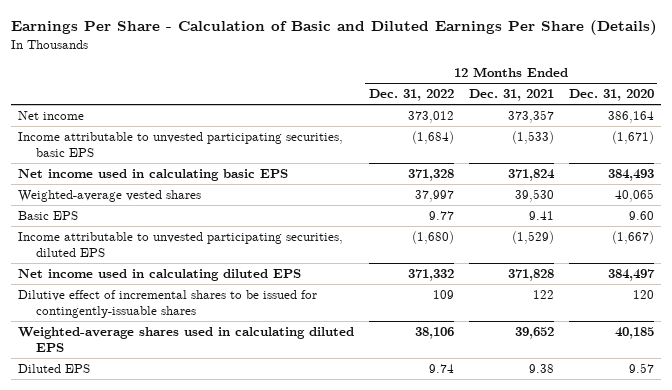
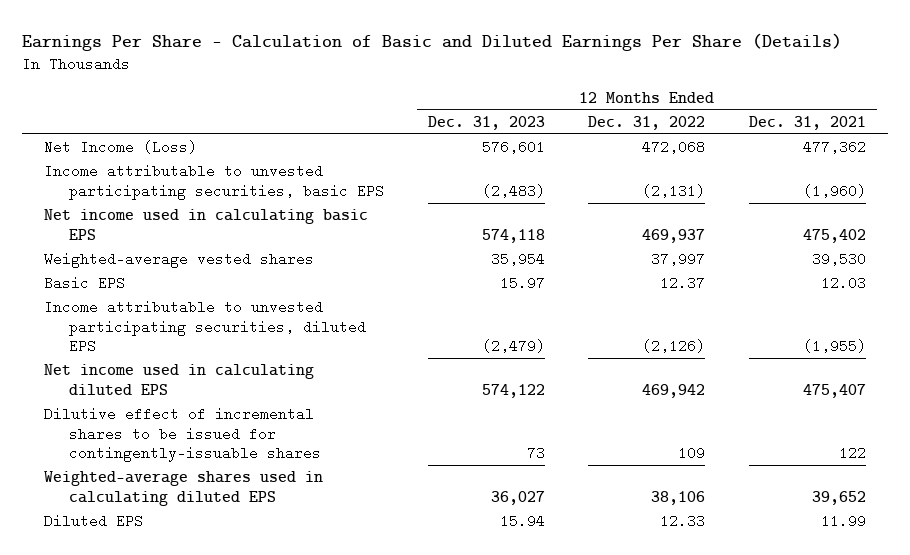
- | 12 Months Ended Dec. 31, 2022 | 12 Months Ended Dec. 31, 2021 | 12 Months Ended Dec. 31, 2020
+ | 12 Months Ended Dec. 31, 2023 | 12 Months Ended Dec. 31, 2022 | 12 Months Ended Dec. 31, 2021
- Net income | 373,012 | 373,357 | 386,164
- Income attributable to unvested participating securities, basic EPS | (1,684) | (1,533) | (1,671)
- Net income used in calculating basic EPS | 371,328 | 371,824 | 384,493
+ Net Income (Loss) | 576,601 | 472,068 | 477,362
+ Income attributable to unvested participating securities, basic EPS | (2,483) | (2,131) | (1,960)
+ Net income used in calculating basic EPS | 574,118 | 469,937 | 475,402
- Basic EPS | 9.77 | 9.41 | 9.60
- Income attributable to unvested participating securities, diluted EPS | (1,680) | (1,529) | (1,667)
- Net income used in calculating diluted EPS | 371,332 | 371,828 | 384,497
+ Basic EPS | 15.97 | 12.37 | 12.03
+ Income attributable to unvested participating securities, diluted EPS | (2,479) | (2,126) | (1,955)
+ Net income used in calculating diluted EPS | 574,122 | 469,942 | 475,407
- Diluted EPS | 9.74 | 9.38 | 9.57
+ Diluted EPS | 15.94 | 12.33 | 11.99

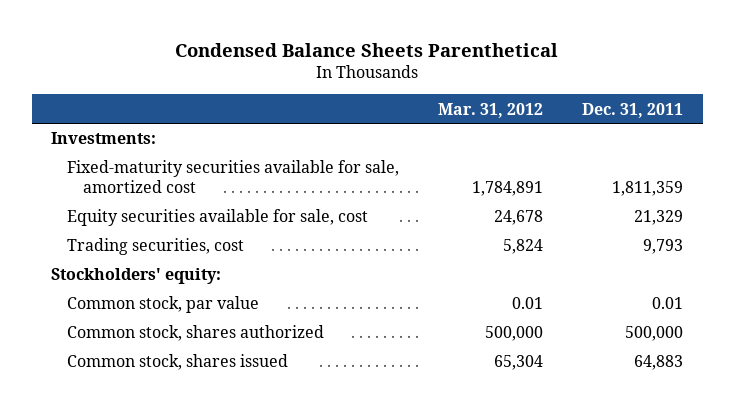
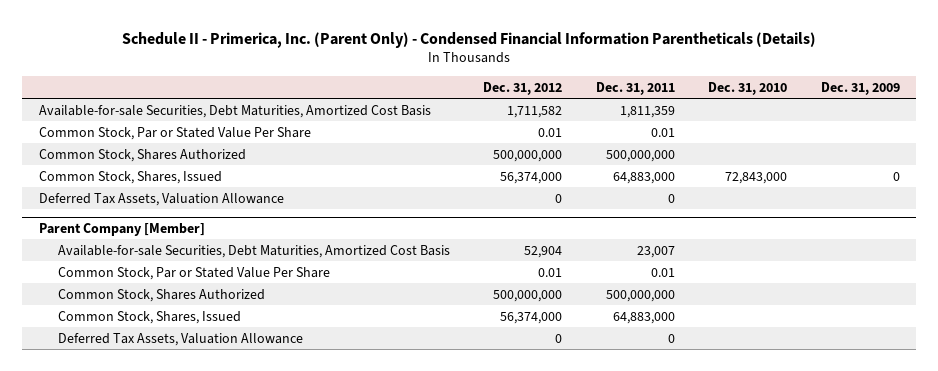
- Condensed Balance Sheets Parenthetical
+ Schedule II - Primerica, Inc. (Parent Only) - Condensed Financial Information Parentheticals (Details)
- | Mar. 31, 2012 | Dec. 31, 2011
+ | Dec. 31, 2012 | Dec. 31, 2011 | Dec. 31, 2010 | Dec. 31, 2009
- Investments:
- Fixed-maturity securities available for sale, amortized cost | 1,784,891 | 1,811,359
- Equity securities available for sale, cost | 24,678 | 21,329
- Trading securities, cost | 5,824 | 9,793
- Stockholders' equity:
- Common stock, par value | 0.01 | 0.01
- Common stock, shares authorized | 500,000 | 500,000
- Common stock, shares issued | 65,304 | 64,883
+ Available-for-sale Securities, Debt Maturities, Amortized Cost Basis | 1,711,582 | 1,811,359 | |
+ Common Stock, Par or Stated Value Per Share | 0.01 | 0.01 | |
+ Common Stock, Shares Authorized | 500,000,000 | 500,000,000 | |
+ Common Stock, Shares, Issued | 56,374,000 | 64,883,000 | 72,843,000 | 0
+ Deferred Tax Assets, Valuation Allowance | 0 | 0 | |
+ Parent Company [Member]
+ Available-for-sale Securities, Debt Maturities, Amortized Cost Basis | 52,904 | 23,007 | |
+ Common Stock, Par or Stated Value Per Share | 0.01 | 0.01 | |
+ Common Stock, Shares Authorized | 500,000,000 | 500,000,000 | |
+ Common Stock, Shares, Issued | 56,374,000 | 64,883,000 | |
+ Deferred Tax Assets, Valuation Allowance | 0 | 0 | |

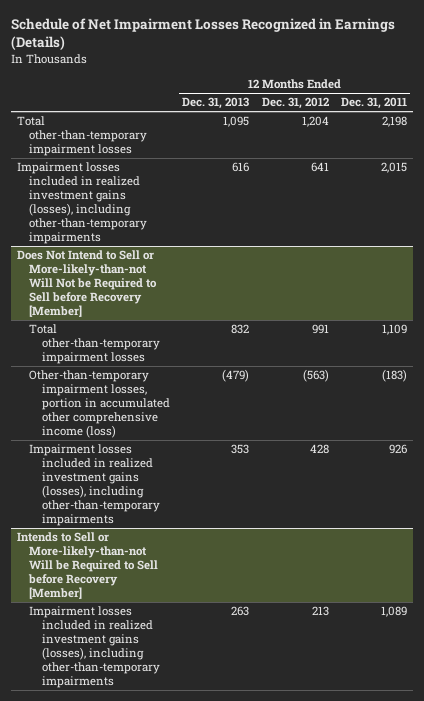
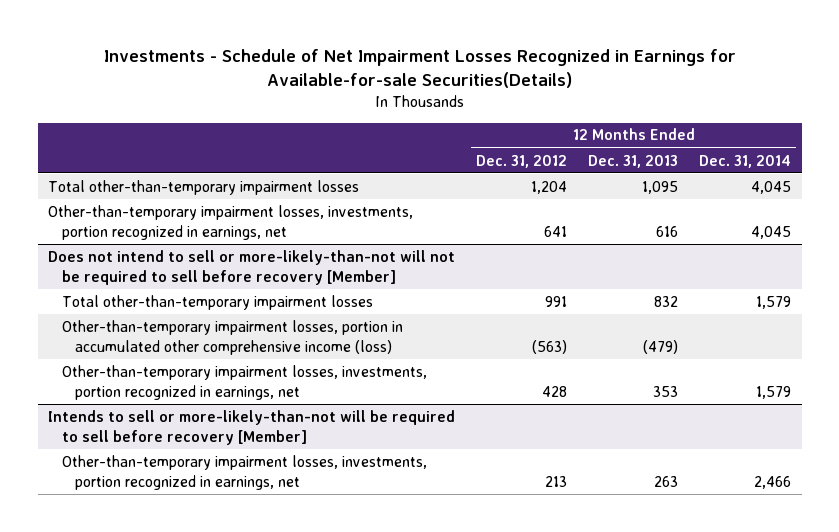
- Schedule of Net Impairment Losses Recognized in Earnings (Details)
+ Investments - Schedule of Net Impairment Losses Recognized in Earnings for Available-for-sale Securities(Details)
- | 12 Months Ended Dec. 31, 2013 | 12 Months Ended Dec. 31, 2012 | 12 Months Ended Dec. 31, 2011
+ | 12 Months Ended Dec. 31, 2012 | 12 Months Ended Dec. 31, 2013 | 12 Months Ended Dec. 31, 2014
- Impairment losses included in realized investment gains (losses), including other-than-temporary impairments | 616 | 641 | 2,015
- Does Not Intend to Sell or More-likely-than-not Will Not be Required to Sell before Recovery [Member]
+ Other-than-temporary impairment losses, investments, portion recognized in earnings, net | 641 | 616 | 4,045
+ Does not intend to sell or more-likely-than-not will not be required to sell before recovery [Member]
- Impairment losses included in realized investment gains (losses), including other-than-temporary impairments | 353 | 428 | 926
- Intends to Sell or More-likely-than-not Will be Required to Sell before Recovery [Member]
- Impairment losses included in realized investment gains (losses), including other-than-temporary impairments | 263 | 213 | 1,089
+ Other-than-temporary impairment losses, investments, portion recognized in earnings, net | 428 | 353 | 1,579
+ Intends to sell or more-likely-than-not will be required to sell before recovery [Member]
+ Other-than-temporary impairment losses, investments, portion recognized in earnings, net | 213 | 263 | 2,466

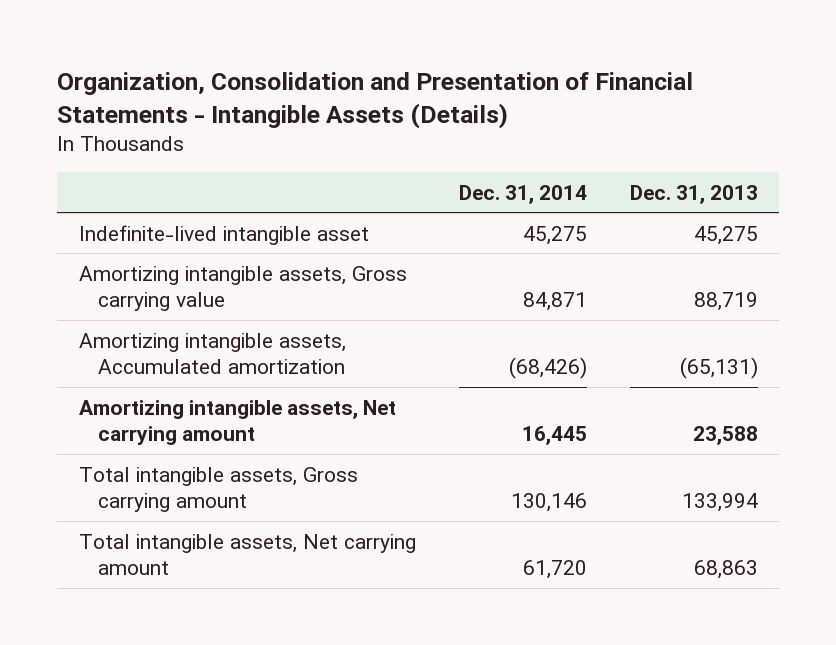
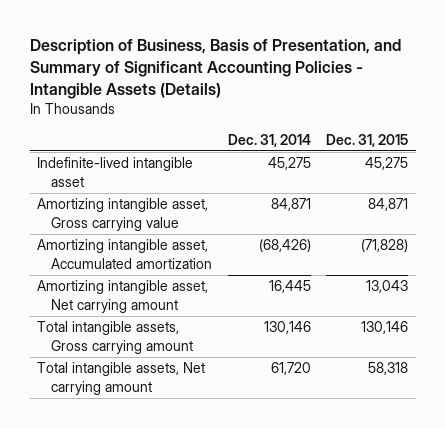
- Organization, Consolidation and Presentation of Financial Statements - Intangible Assets (Details)
+ Description of Business, Basis of Presentation, and Summary of Significant Accounting Policies - Intangible Assets (Details)
- | Dec. 31, 2014 | Dec. 31, 2013
+ | Dec. 31, 2014 | Dec. 31, 2015
- Amortizing intangible assets, Gross carrying value | 84,871 | 88,719
- Amortizing intangible assets, Accumulated amortization | (68,426) | (65,131)
- Amortizing intangible assets, Net carrying amount | 16,445 | 23,588
+ Amortizing intangible asset, Gross carrying value | 84,871 | 84,871
+ Amortizing intangible asset, Accumulated amortization | (68,426) | (71,828)
+ Amortizing intangible asset, Net carrying amount | 16,445 | 13,043

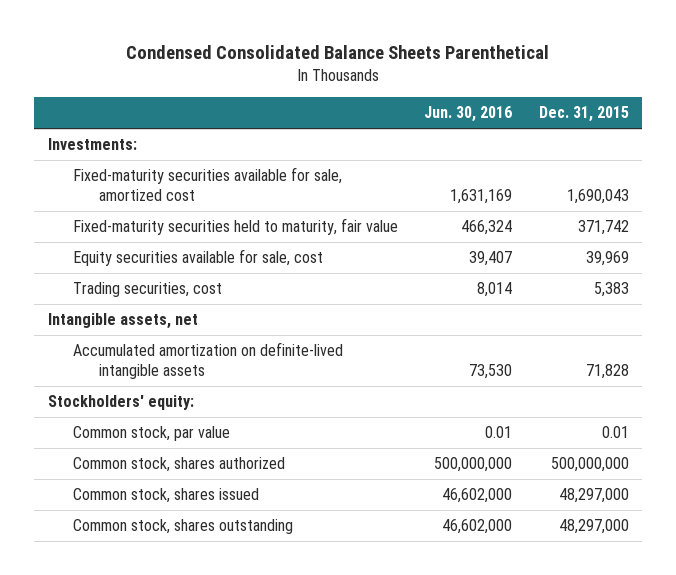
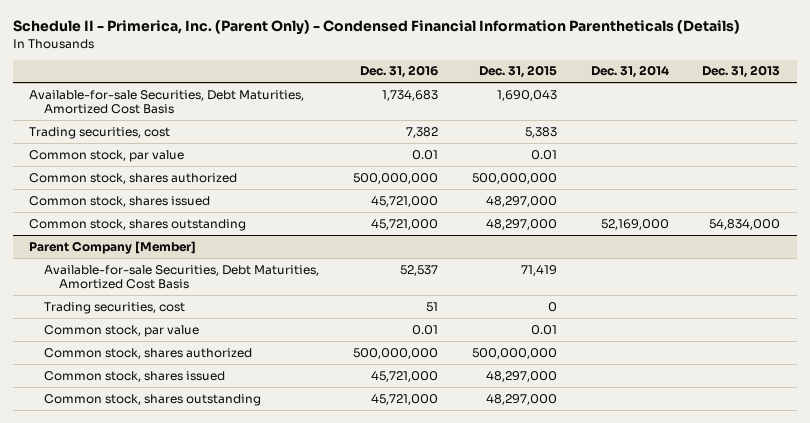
- Condensed Consolidated Balance Sheets Parenthetical
+ Schedule II - Primerica, Inc. (Parent Only) - Condensed Financial Information Parentheticals (Details)
- | Jun. 30, 2016 | Dec. 31, 2015
+ | Dec. 31, 2016 | Dec. 31, 2015 | Dec. 31, 2014 | Dec. 31, 2013
- Investments:
- Fixed-maturity securities available for sale, amortized cost | 1,631,169 | 1,690,043
- Fixed-maturity securities held to maturity, fair value | 466,324 | 371,742
- Equity securities available for sale, cost | 39,407 | 39,969
+ Available-for-sale Securities, Debt Maturities, Amortized Cost Basis | 1,734,683 | 1,690,043 | |
- Intangible assets, net
- Accumulated amortization on definite-lived intangible assets | 73,530 | 71,828
- Stockholders' equity:
+ Parent Company [Member]
+ Available-for-sale Securities, Debt Maturities, Amortized Cost Basis | 52,537 | 71,419 | |
+ Trading securities, cost | 51 | 0 | |
+ Common stock, par value | 0.01 | 0.01 | |
+ Common stock, shares authorized | 500,000,000 | 500,000,000 | |
+ Common stock, shares issued | 45,721,000 | 48,297,000 | |
+ Common stock, shares outstanding | 45,721,000 | 48,297,000 | |

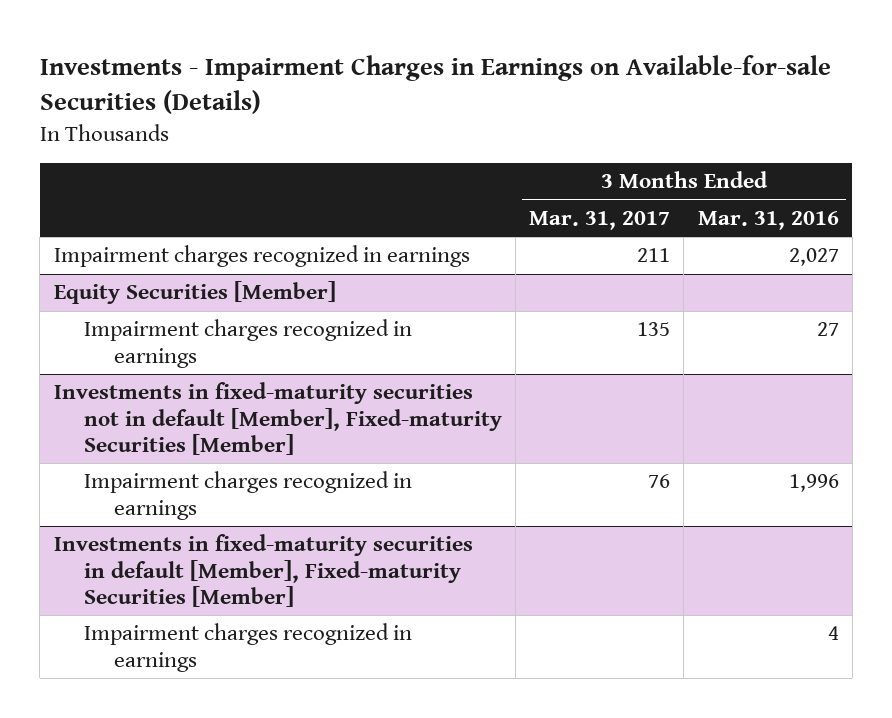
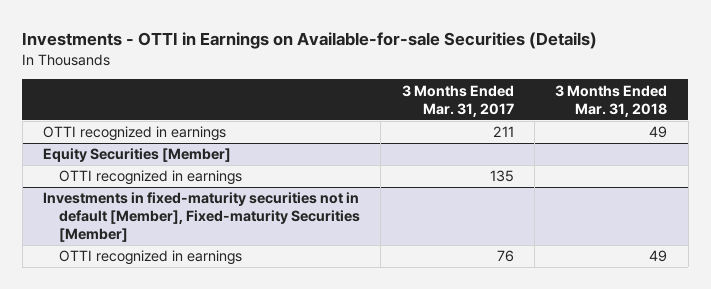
- Investments - Impairment Charges in Earnings on Available-for-sale Securities (Details)
+ Investments - OTTI in Earnings on Available-for-sale Securities (Details)
- | 3 Months Ended Mar. 31, 2017 | 3 Months Ended Mar. 31, 2016
+ | 3 Months Ended Mar. 31, 2017 | 3 Months Ended Mar. 31, 2018
- Impairment charges recognized in earnings | 211 | 2,027
+ OTTI recognized in earnings | 211 | 49
@ Equity Securities [Member]
- Impairment charges recognized in earnings | 135 | 27
+ OTTI recognized in earnings | 135 |
@ Investments in fixed-maturity securities not in default [Member], Fixed-maturity Securities [Member]
- Impairment charges recognized in earnings | 76 | 1,996
- Investments in fixed-maturity securities in default [Member], Fixed-maturity Securities [Member]
- Impairment charges recognized in earnings | | 4
@ Investments in fixed-maturity securities not in default [Member], Fixed-maturity Securities [Member]
+ OTTI recognized in earnings | 76 | 49

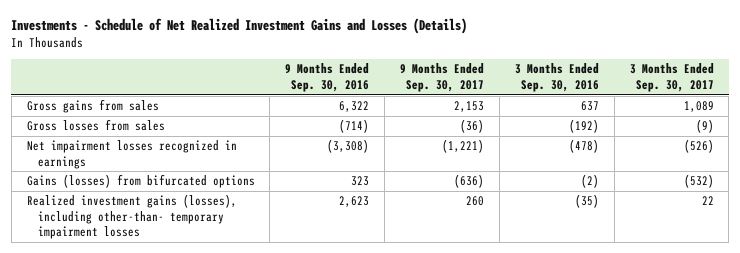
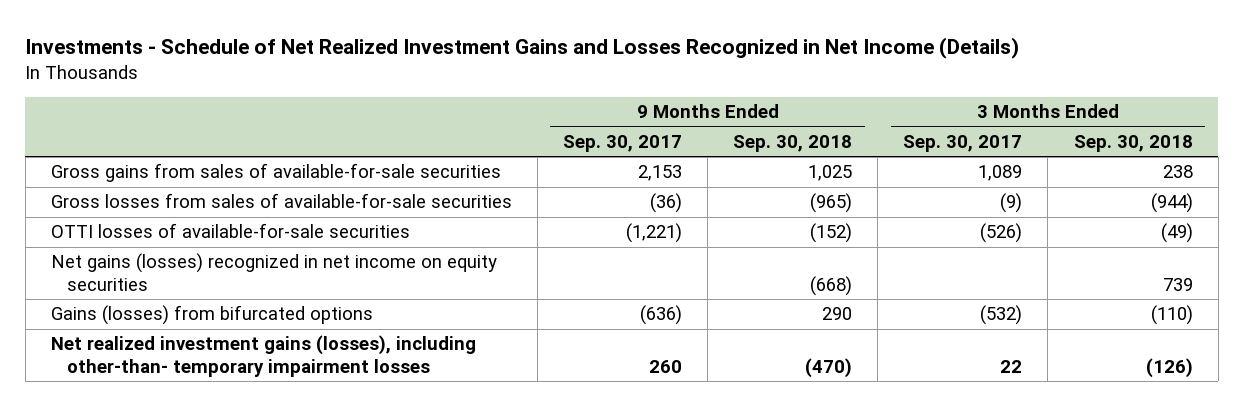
- Investments - Schedule of Net Realized Investment Gains and Losses (Details)
+ Investments - Schedule of Net Realized Investment Gains and Losses Recognized in Net Income (Details)
- | 9 Months Ended Sep. 30, 2016 | 9 Months Ended Sep. 30, 2017 | 3 Months Ended Sep. 30, 2016 | 3 Months Ended Sep. 30, 2017
+ | 9 Months Ended Sep. 30, 2017 | 9 Months Ended Sep. 30, 2018 | 3 Months Ended Sep. 30, 2017 | 3 Months Ended Sep. 30, 2018
- Gross gains from sales | 6,322 | 2,153 | 637 | 1,089
- Gross losses from sales | (714) | (36) | (192) | (9)
- Net impairment losses recognized in earnings | (3,308) | (1,221) | (478) | (526)
+ Gross gains from sales of available-for-sale securities | 2,153 | 1,025 | 1,089 | 238
+ Gross losses from sales of available-for-sale securities | (36) | (965) | (9) | (944)
+ OTTI losses of available-for-sale securities | (1,221) | (152) | (526) | (49)
+ Net gains (losses) recognized in net income on equity securities | | (668) | | 739
- Realized investment gains (losses), including other-than- temporary impairment losses | 2,623 | 260 | (35) | 22
+ Net realized investment gains (losses), including other-than- temporary impairment losses | 260 | (470) | 22 | (126)

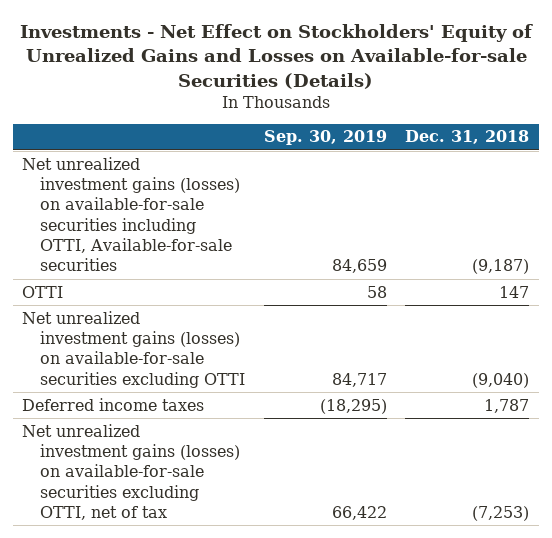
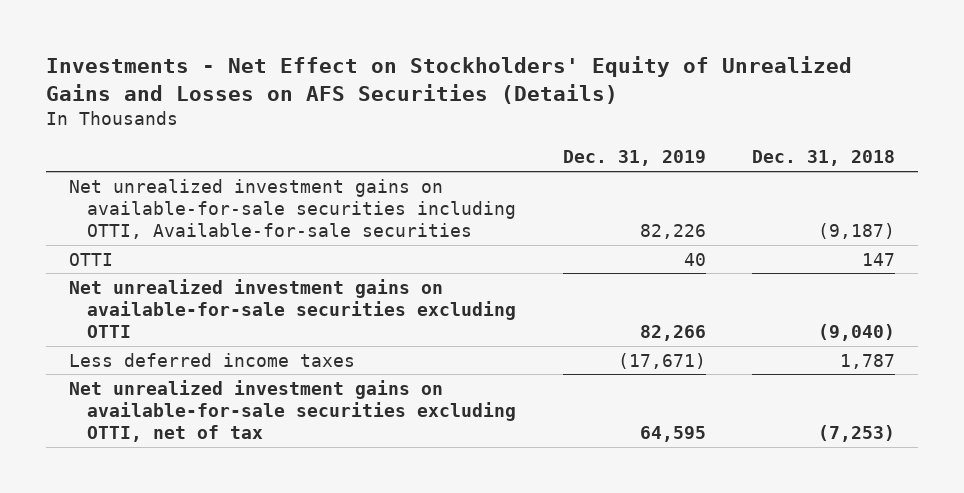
- Investments - Net Effect on Stockholders' Equity of Unrealized Gains and Losses on Available-for-sale Securities (Details)
+ Investments - Net Effect on Stockholders' Equity of Unrealized Gains and Losses on AFS Securities (Details)
- | Sep. 30, 2019 | Dec. 31, 2018
+ | Dec. 31, 2019 | Dec. 31, 2018
- Net unrealized investment gains (losses) on available-for-sale securities including OTTI, Available-for-sale securities | 84,659 | (9,187)
+ Net unrealized investment gains on available-for-sale securities including OTTI, Available-for-sale securities | 82,226 | (9,187)
- Net unrealized investment gains (losses) on available-for-sale securities excluding OTTI | 84,717 | (9,040)
- Deferred income taxes | (18,295) | 1,787
- Net unrealized investment gains (losses) on available-for-sale securities excluding OTTI, net of tax | 66,422 | (7,253)
+ Net unrealized investment gains on available-for-sale securities excluding OTTI | 82,266 | (9,040)
+ Less deferred income taxes | (17,671) | 1,787
+ Net unrealized investment gains on available-for-sale securities excluding OTTI, net of tax | 64,595 | (7,253)

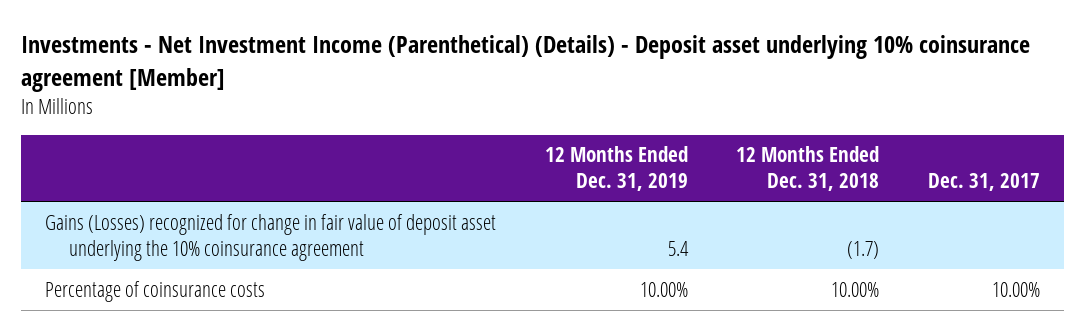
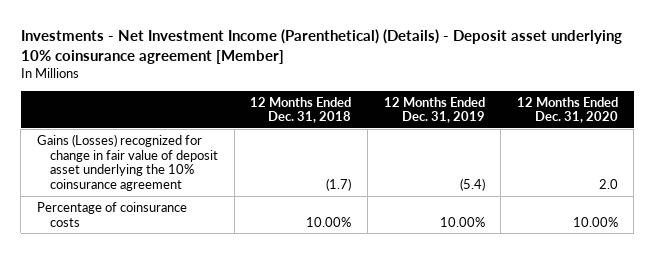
- | 12 Months Ended Dec. 31, 2019 | 12 Months Ended Dec. 31, 2018 | Dec. 31, 2017
+ | 12 Months Ended Dec. 31, 2018 | 12 Months Ended Dec. 31, 2019 | 12 Months Ended Dec. 31, 2020
- Gains (Losses) recognized for change in fair value of deposit asset underlying the 10% coinsurance agreement | 5.4 | (1.7) |
+ Gains (Losses) recognized for change in fair value of deposit asset underlying the 10% coinsurance agreement | (1.7) | (5.4) | 2.0

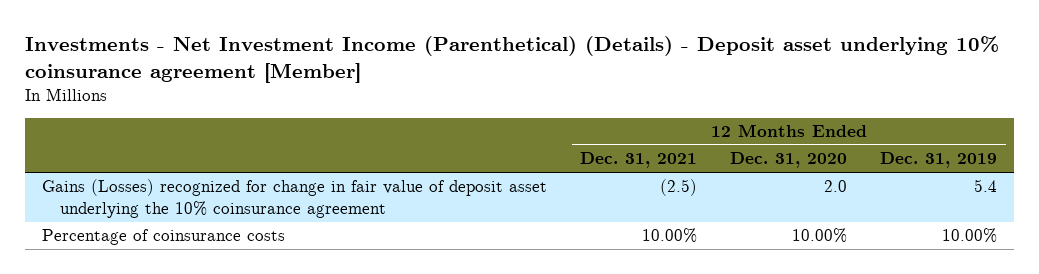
- | 12 Months Ended Dec. 31, 2018 | 12 Months Ended Dec. 31, 2019 | 12 Months Ended Dec. 31, 2020
+ | 12 Months Ended Dec. 31, 2021 | 12 Months Ended Dec. 31, 2020 | 12 Months Ended Dec. 31, 2019
- Gains (Losses) recognized for change in fair value of deposit asset underlying the 10% coinsurance agreement | (1.7) | (5.4) | 2.0
+ Gains (Losses) recognized for change in fair value of deposit asset underlying the 10% coinsurance agreement | (2.5) | 2.0 | 5.4

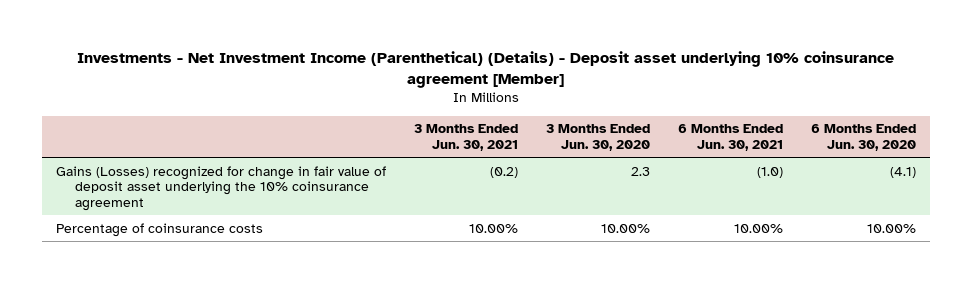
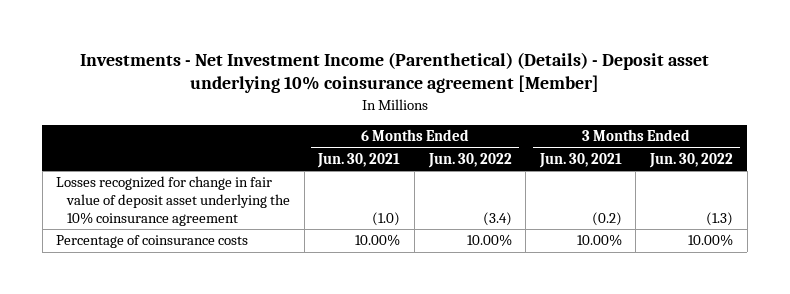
- | 3 Months Ended Jun. 30, 2021 | 3 Months Ended Jun. 30, 2020 | 6 Months Ended Jun. 30, 2021 | 6 Months Ended Jun. 30, 2020
+ | 6 Months Ended Jun. 30, 2021 | 6 Months Ended Jun. 30, 2022 | 3 Months Ended Jun. 30, 2021 | 3 Months Ended Jun. 30, 2022
- Gains (Losses) recognized for change in fair value of deposit asset underlying the 10% coinsurance agreement | (0.2) | 2.3 | (1.0) | (4.1)
+ Losses recognized for change in fair value of deposit asset underlying the 10% coinsurance agreement | (1.0) | (3.4) | (0.2) | (1.3)

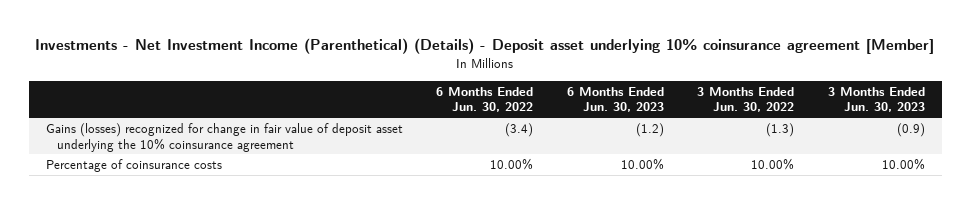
- | 6 Months Ended Jun. 30, 2021 | 6 Months Ended Jun. 30, 2022 | 3 Months Ended Jun. 30, 2021 | 3 Months Ended Jun. 30, 2022
+ | 6 Months Ended Jun. 30, 2022 | 6 Months Ended Jun. 30, 2023 | 3 Months Ended Jun. 30, 2022 | 3 Months Ended Jun. 30, 2023
- Losses recognized for change in fair value of deposit asset underlying the 10% coinsurance agreement | (1.0) | (3.4) | (0.2) | (1.3)
+ Gains (losses) recognized for change in fair value of deposit asset underlying the 10% coinsurance agreement | (3.4) | (1.2) | (1.3) | (0.9)

